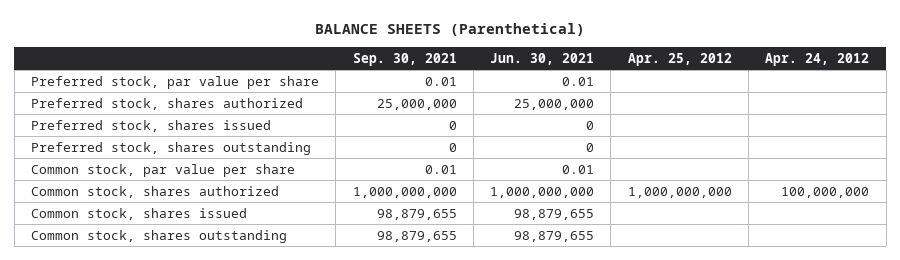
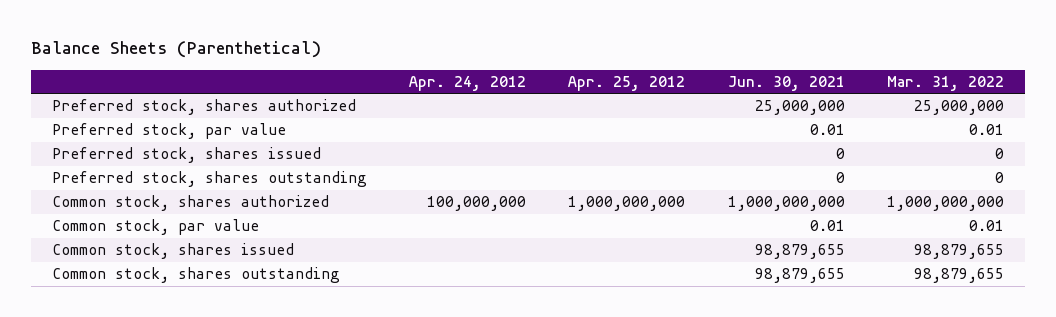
- BALANCE SHEETS (Parenthetical)
+ Balance Sheets (Parenthetical)
- | Sep. 30, 2021 | Jun. 30, 2021 | Apr. 25, 2012 | Apr. 24, 2012
+ | Apr. 24, 2012 | Apr. 25, 2012 | Jun. 30, 2021 | Mar. 31, 2022
- Preferred stock, par value per share | 0.01 | 0.01 | |
+ Preferred stock, par value | | | 0.01 | 0.01
- Common stock, par value per share | 0.01 | 0.01 | |
+ Common stock, par value | | | 0.01 | 0.01

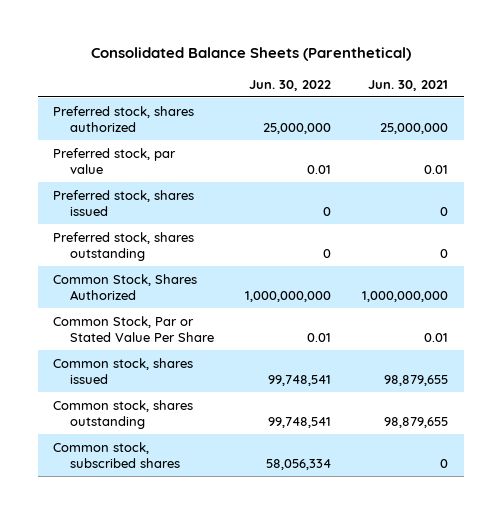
- Balance Sheets (Parenthetical)
+ Consolidated Balance Sheets (Parenthetical)
- | Apr. 24, 2012 | Apr. 25, 2012 | Jun. 30, 2021 | Mar. 31, 2022
+ | Jun. 30, 2022 | Jun. 30, 2021
- Common stock, shares authorized | 100,000,000 | 1,000,000,000 | 1,000,000,000 | 1,000,000,000
- Common stock, par value | | | 0.01 | 0.01
+ Common Stock, Shares Authorized | 1,000,000,000 | 1,000,000,000
+ Common Stock, Par or Stated Value Per Share | 0.01 | 0.01
+ Common stock, subscribed shares | 58,056,334 | 0

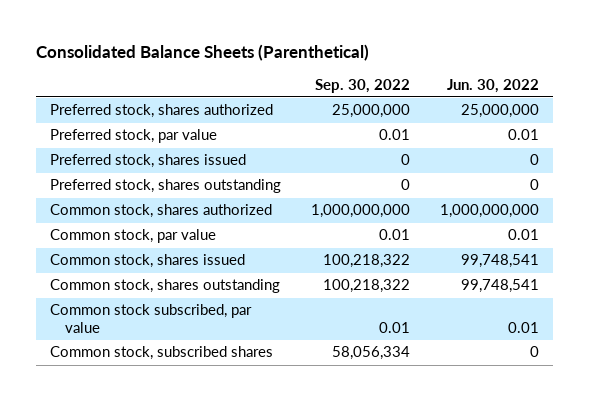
- | Jun. 30, 2022 | Jun. 30, 2021
+ | Sep. 30, 2022 | Jun. 30, 2022
- Common Stock, Shares Authorized | 1,000,000,000 | 1,000,000,000
- Common Stock, Par or Stated Value Per Share | 0.01 | 0.01
+ Common stock, shares authorized | 1,000,000,000 | 1,000,000,000
+ Common stock, par value | 0.01 | 0.01
- Common stock, subscribed shares | 58,056,334 | 0
+ Common stock subscribed, par value | 0.01 | 0.01
+ Common stock, subscribed shares | 58,056,334 | 0

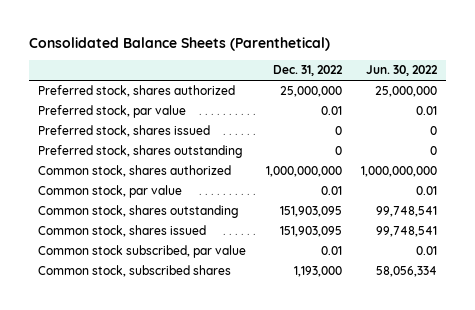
- | Sep. 30, 2022 | Jun. 30, 2022
+ | Dec. 31, 2022 | Jun. 30, 2022
moved down: Common stock, shares issued | 151,903,095 | 99,748,541
- Common stock, subscribed shares | 58,056,334 | 0
+ Common stock, subscribed shares | 1,193,000 | 58,056,334

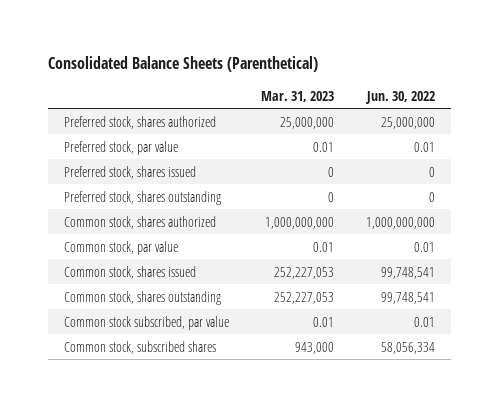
- | Dec. 31, 2022 | Jun. 30, 2022
+ | Mar. 31, 2023 | Jun. 30, 2022
moved down: Common stock, shares outstanding | 252,227,053 | 99,748,541

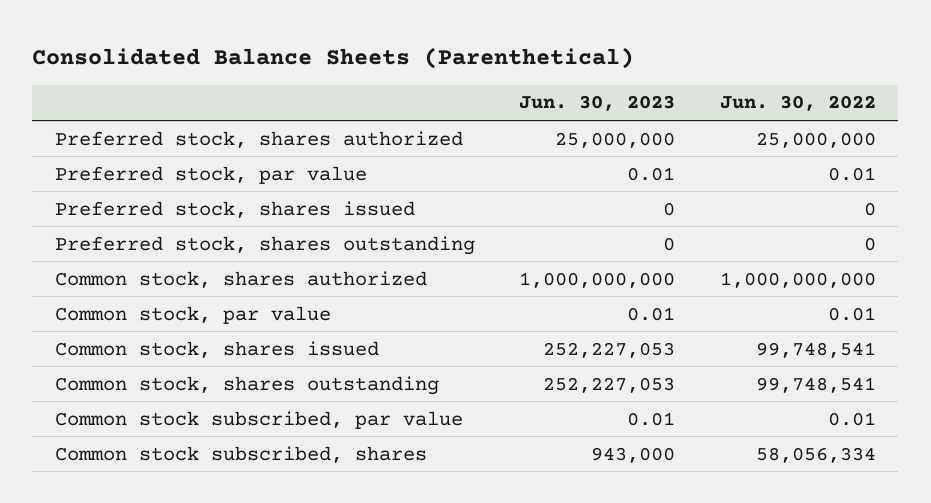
- | Mar. 31, 2023 | Jun. 30, 2022
+ | Jun. 30, 2023 | Jun. 30, 2022
- Common stock, subscribed shares | 943,000 | 58,056,334
+ Common stock subscribed, shares | 943,000 | 58,056,334

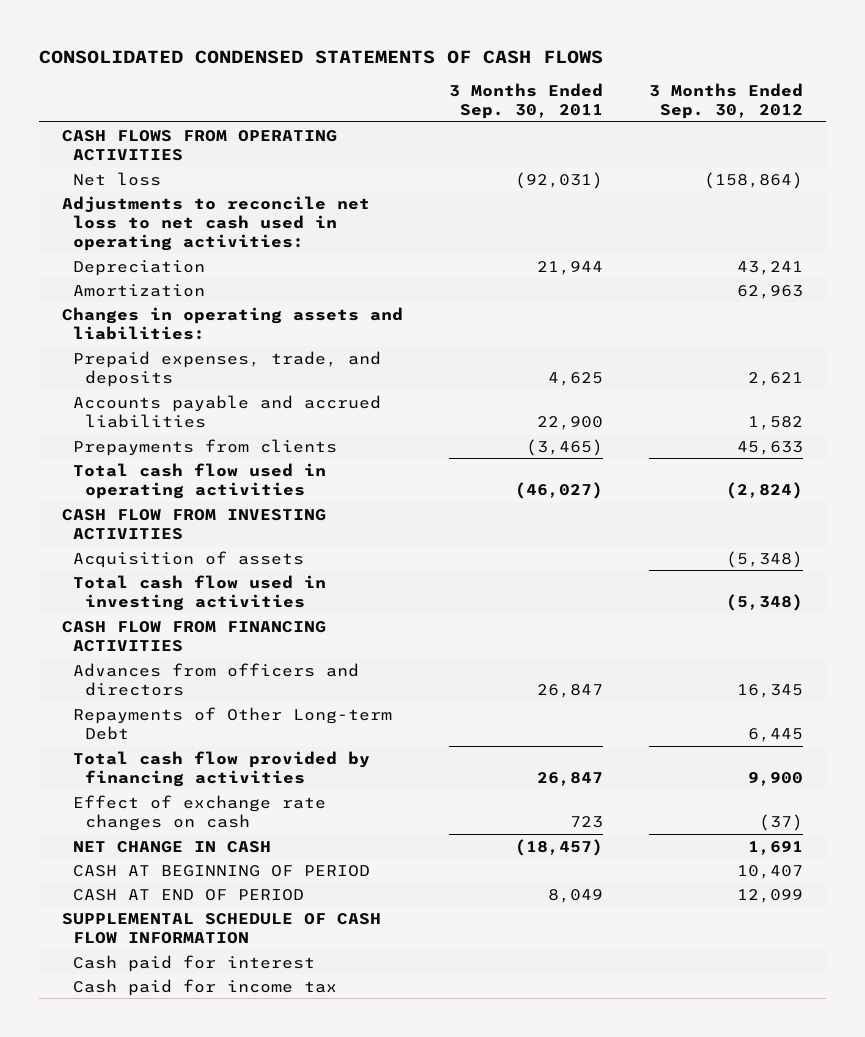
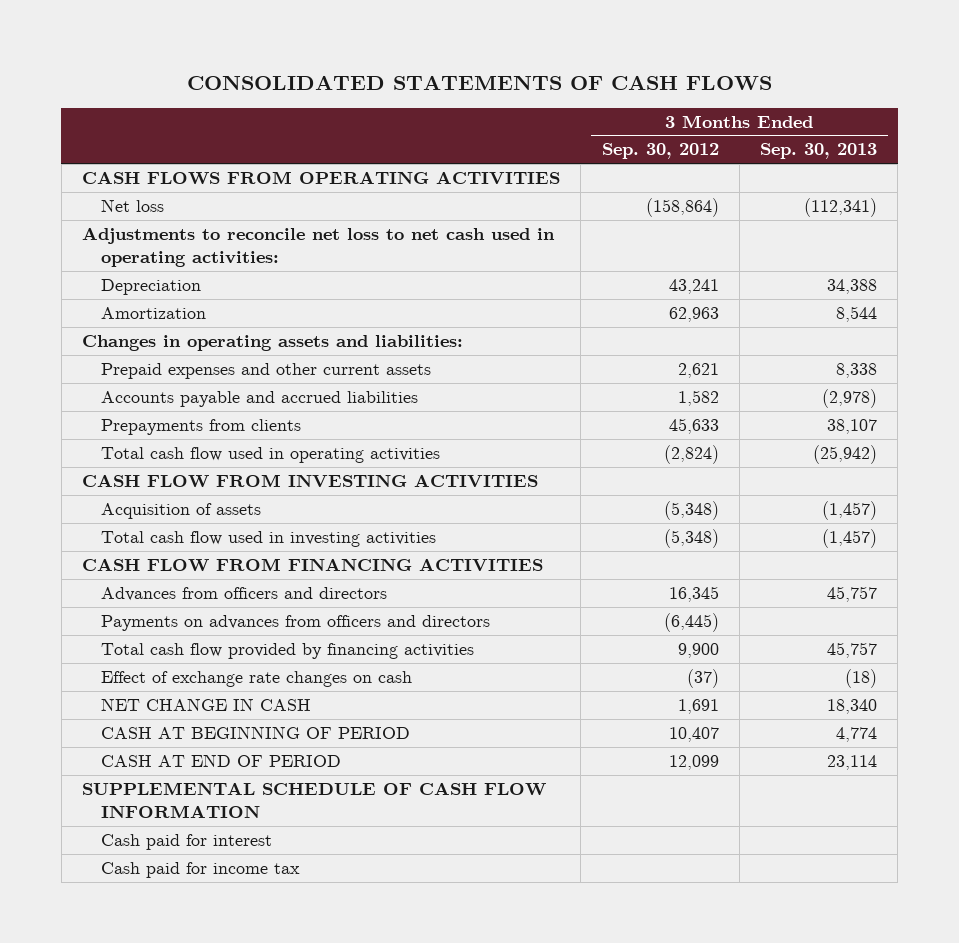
- CONSOLIDATED CONDENSED STATEMENTS OF CASH FLOWS
+ CONSOLIDATED STATEMENTS OF CASH FLOWS
- | 3 Months Ended Sep. 30, 2011 | 3 Months Ended Sep. 30, 2012
+ | 3 Months Ended Sep. 30, 2012 | 3 Months Ended Sep. 30, 2013
- Prepaid expenses, trade, and deposits | 4,625 | 2,621
+ Prepaid expenses and other current assets | 2,621 | 8,338
- Repayments of Other Long-term Debt | | 6,445
+ Payments on advances from officers and directors | (6,445) |

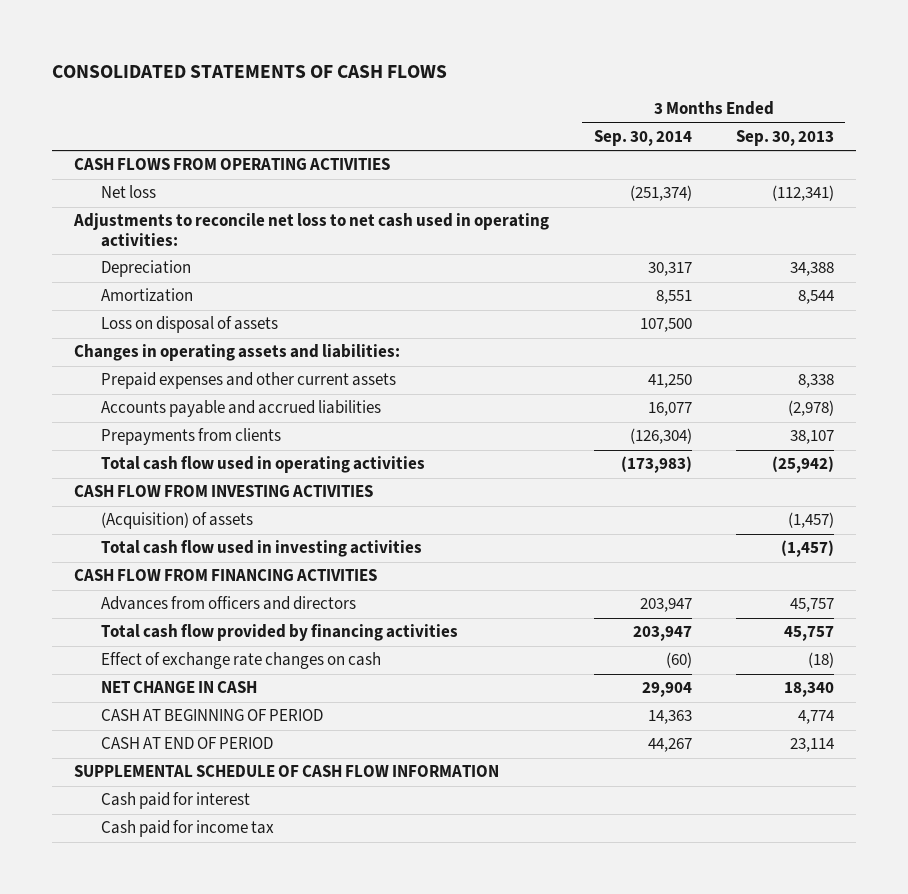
- | 3 Months Ended Sep. 30, 2012 | 3 Months Ended Sep. 30, 2013
+ | 3 Months Ended Sep. 30, 2014 | 3 Months Ended Sep. 30, 2013
+ Loss on disposal of assets | 107,500 |
- Acquisition of assets | (5,348) | (1,457)
+ (Acquisition) of assets | | (1,457)
- Payments on advances from officers and directors | (6,445) |

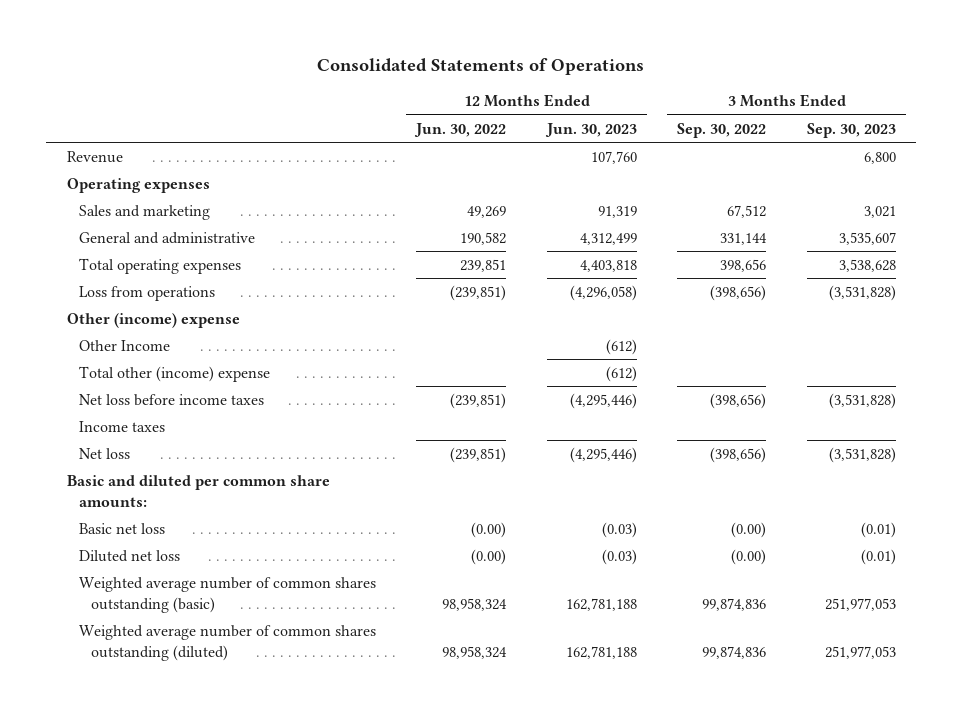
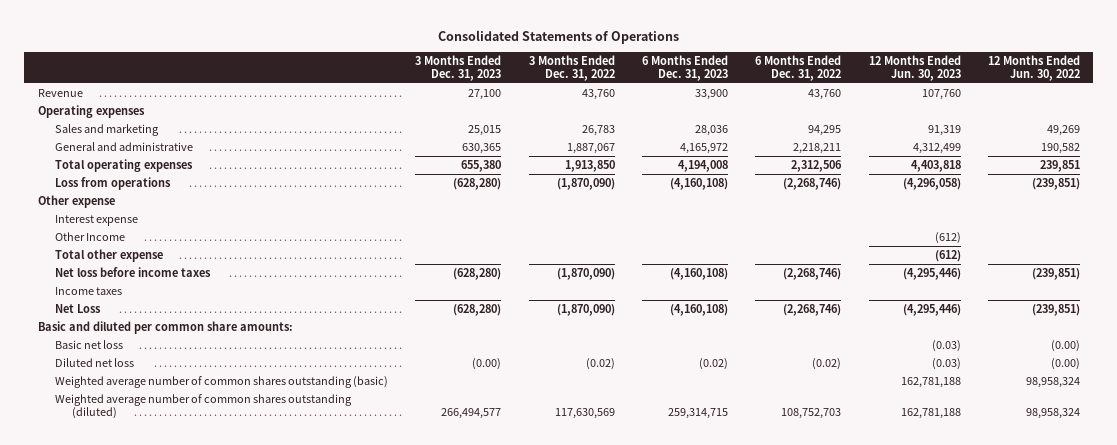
- | 12 Months Ended Jun. 30, 2022 | 12 Months Ended Jun. 30, 2023 | 3 Months Ended Sep. 30, 2022 | 3 Months Ended Sep. 30, 2023
+ | 3 Months Ended Dec. 31, 2023 | 3 Months Ended Dec. 31, 2022 | 6 Months Ended Dec. 31, 2023 | 6 Months Ended Dec. 31, 2022 | 12 Months Ended Jun. 30, 2023 | 12 Months Ended Jun. 30, 2022
- Other (income) expense
+ Other expense
+ Interest expense
- Total other (income) expense | | (612) | |
+ Total other expense | | | | | (612) |
- Net loss | (239,851) | (4,295,446) | (398,656) | (3,531,828)
+ Net Loss | (628,280) | (1,870,090) | (4,160,108) | (2,268,746) | (4,295,446) | (239,851)

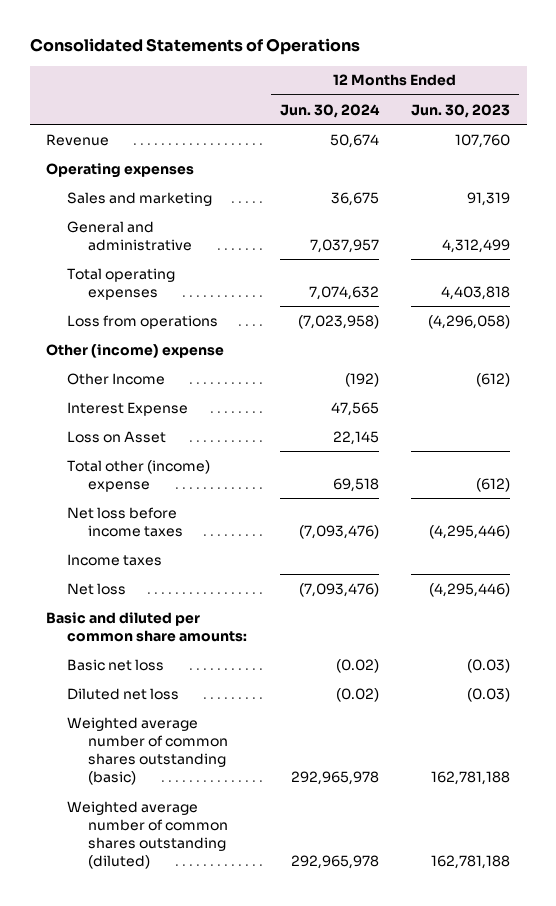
- | 3 Months Ended Dec. 31, 2023 | 3 Months Ended Dec. 31, 2022 | 6 Months Ended Dec. 31, 2023 | 6 Months Ended Dec. 31, 2022 | 12 Months Ended Jun. 30, 2023 | 12 Months Ended Jun. 30, 2022
+ | 12 Months Ended Jun. 30, 2024 | 12 Months Ended Jun. 30, 2023
- Other expense
- Interest expense
+ Other (income) expense
- Total other expense | | | | | (612) |
+ Interest Expense | 47,565 |
+ Loss on Asset | 22,145 |
+ Total other (income) expense | 69,518 | (612)
- Net Loss | (628,280) | (1,870,090) | (4,160,108) | (2,268,746) | (4,295,446) | (239,851)
+ Net loss | (7,093,476) | (4,295,446)

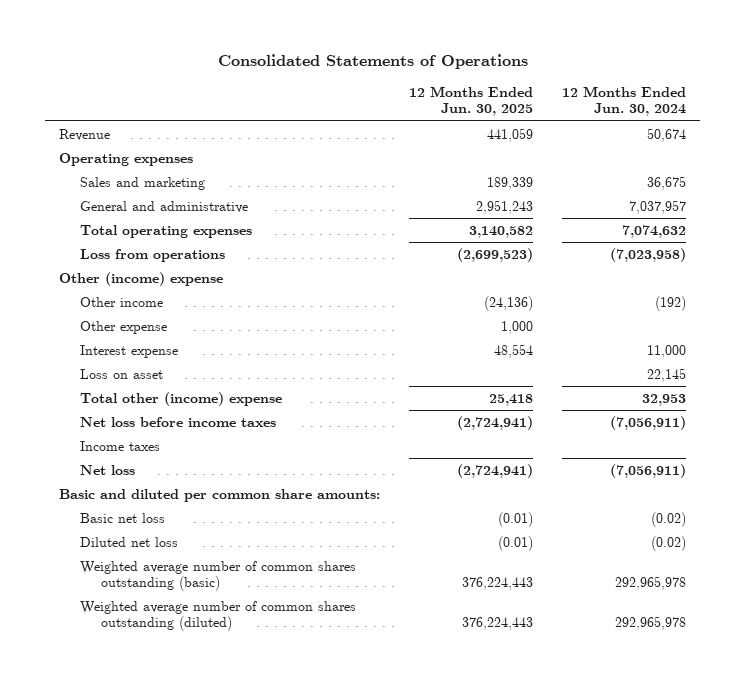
- | 12 Months Ended Jun. 30, 2024 | 12 Months Ended Jun. 30, 2023
+ | 12 Months Ended Jun. 30, 2025 | 12 Months Ended Jun. 30, 2024
- Other Income | (192) | (612)
- Interest Expense | 47,565 |
- Loss on Asset | 22,145 |
- Total other (income) expense | 69,518 | (612)
- Net loss before income taxes | (7,093,476) | (4,295,446)
+ Other income | (24,136) | (192)
+ Other expense | 1,000 |
+ Interest expense | 48,554 | 11,000
+ Loss on asset | | 22,145
+ Total other (income) expense | 25,418 | 32,953
+ Net loss before income taxes | (2,724,941) | (7,056,911)
- Net loss | (7,093,476) | (4,295,446)
+ Net loss | (2,724,941) | (7,056,911)

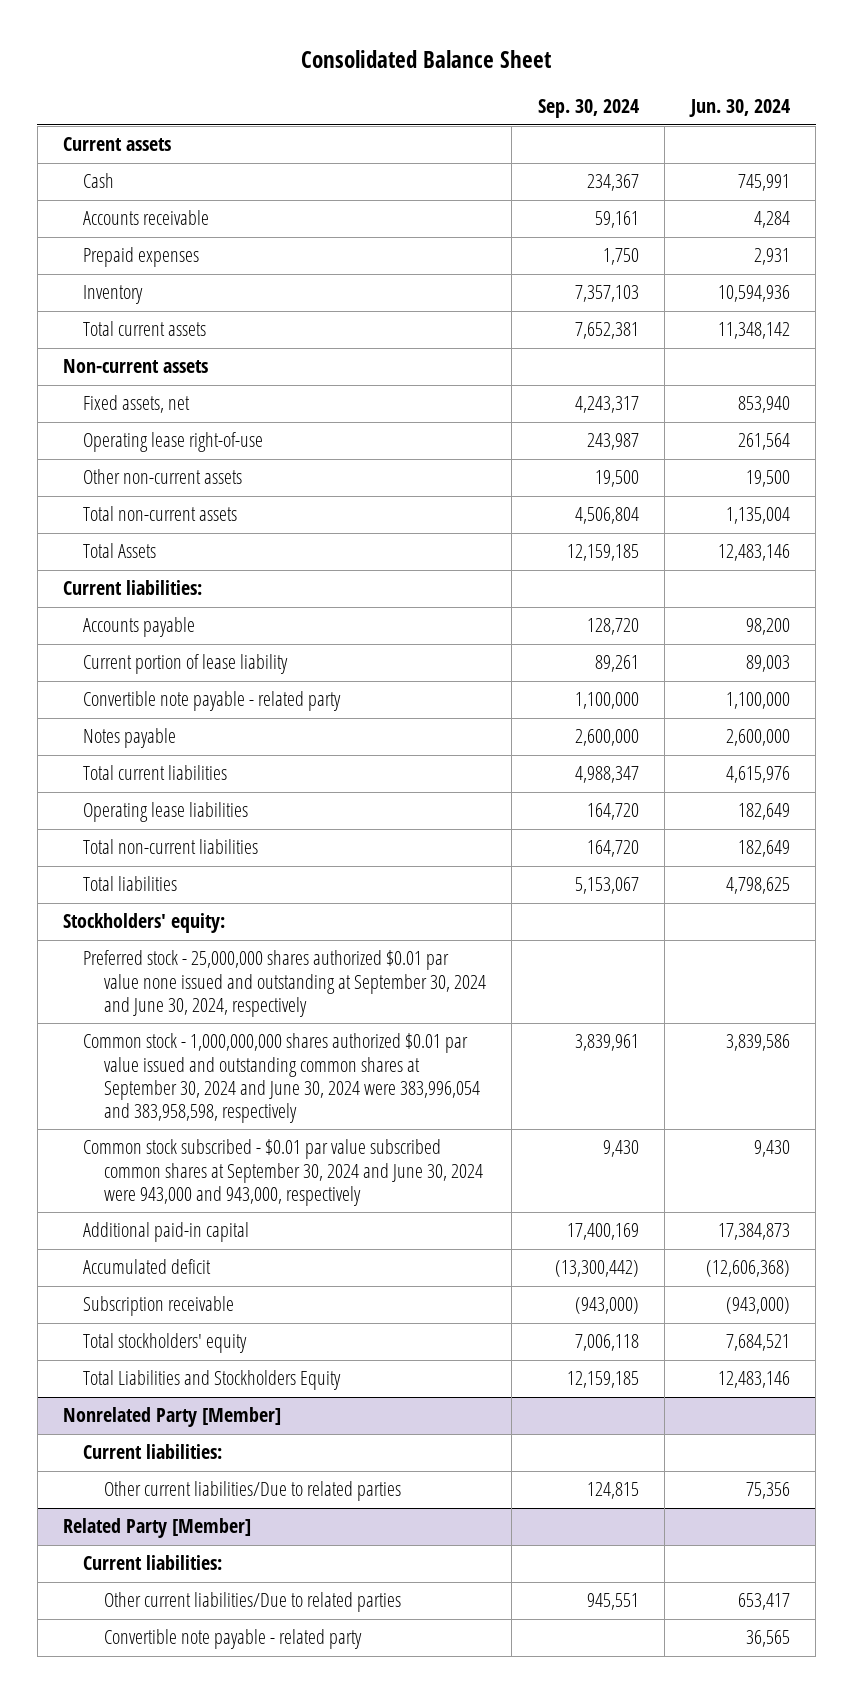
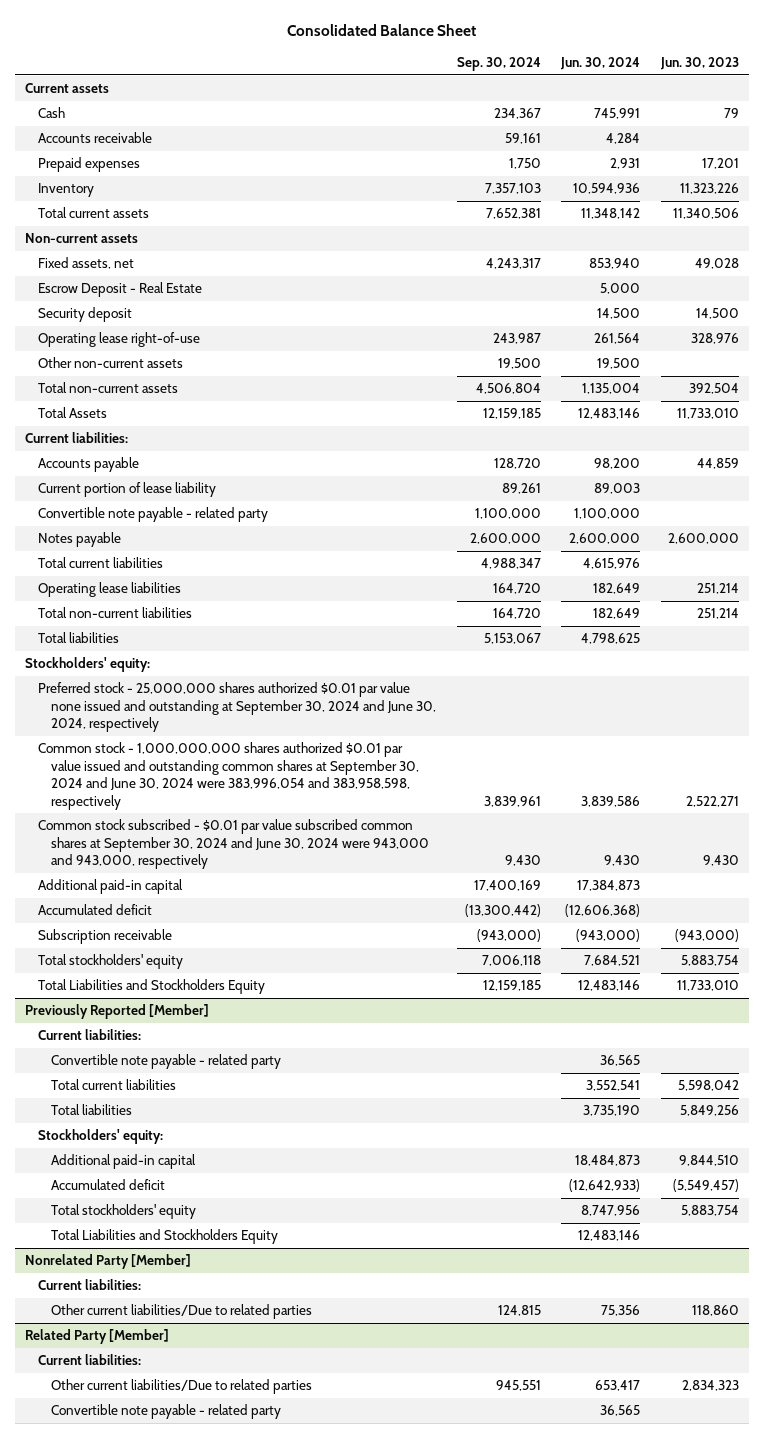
- | Sep. 30, 2024 | Jun. 30, 2024
+ | Sep. 30, 2024 | Jun. 30, 2024 | Jun. 30, 2023
+ Escrow Deposit - Real Estate | | 5,000 |
+ Security deposit | | 14,500 | 14,500
+ Previously Reported [Member]
+ Current liabilities:
+ Convertible note payable - related party | | 36,565 |
+ Total current liabilities | | 3,552,541 | 5,598,042
+ Total liabilities | | 3,735,190 | 5,849,256
+ Stockholders' equity:
+ Additional paid-in capital | | 18,484,873 | 9,844,510
+ Accumulated deficit | | (12,642,933) | (5,549,457)
+ Total stockholders' equity | | 8,747,956 | 5,883,754
+ Total Liabilities and Stockholders Equity | | 12,483,146 |

